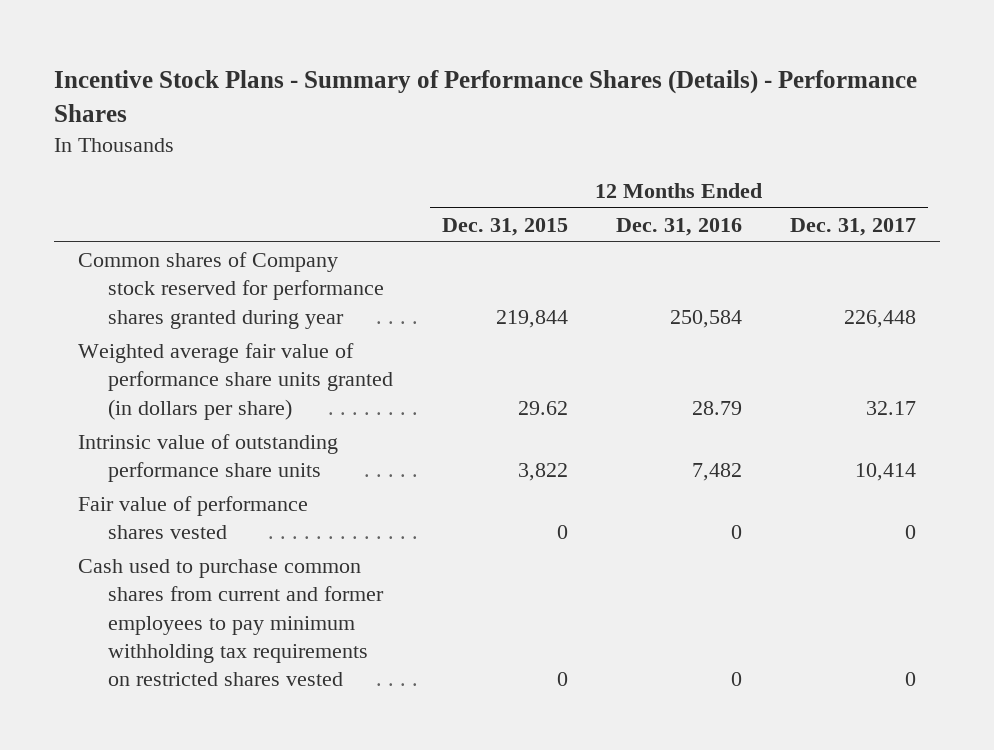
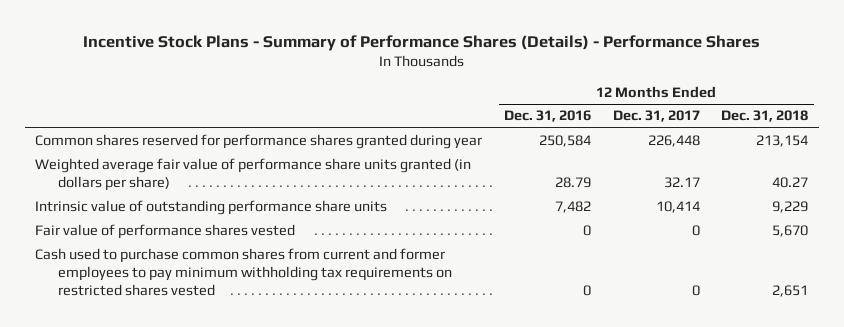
- | 12 Months Ended Dec. 31, 2015 | 12 Months Ended Dec. 31, 2016 | 12 Months Ended Dec. 31, 2017
+ | 12 Months Ended Dec. 31, 2016 | 12 Months Ended Dec. 31, 2017 | 12 Months Ended Dec. 31, 2018
- Common shares of Company stock reserved for performance shares granted during year | 219,844 | 250,584 | 226,448
+ Common shares reserved for performance shares granted during year | 250,584 | 226,448 | 213,154

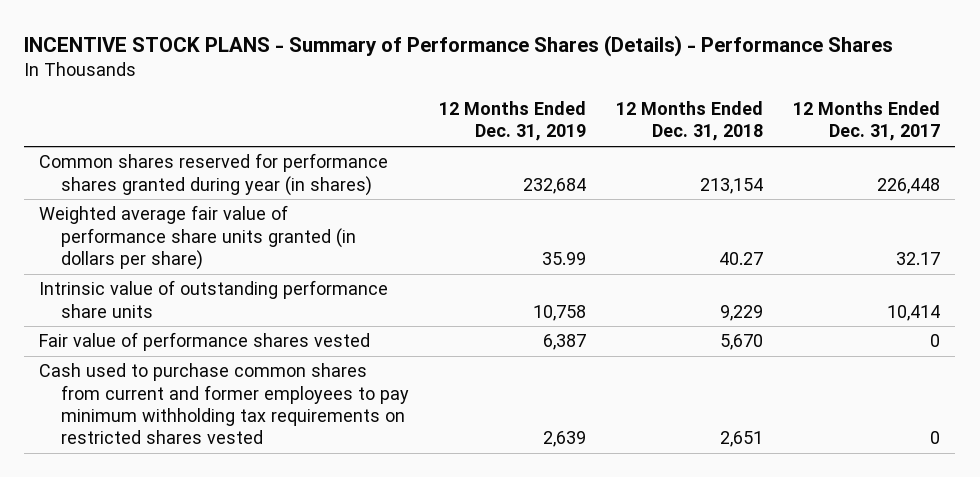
- Incentive Stock Plans - Summary of Performance Shares (Details) - Performance Shares
+ INCENTIVE STOCK PLANS - Summary of Performance Shares (Details) - Performance Shares
- | 12 Months Ended Dec. 31, 2016 | 12 Months Ended Dec. 31, 2017 | 12 Months Ended Dec. 31, 2018
+ | 12 Months Ended Dec. 31, 2019 | 12 Months Ended Dec. 31, 2018 | 12 Months Ended Dec. 31, 2017
- Common shares reserved for performance shares granted during year | 250,584 | 226,448 | 213,154
+ Common shares reserved for performance shares granted during year (in shares) | 232,684 | 213,154 | 226,448

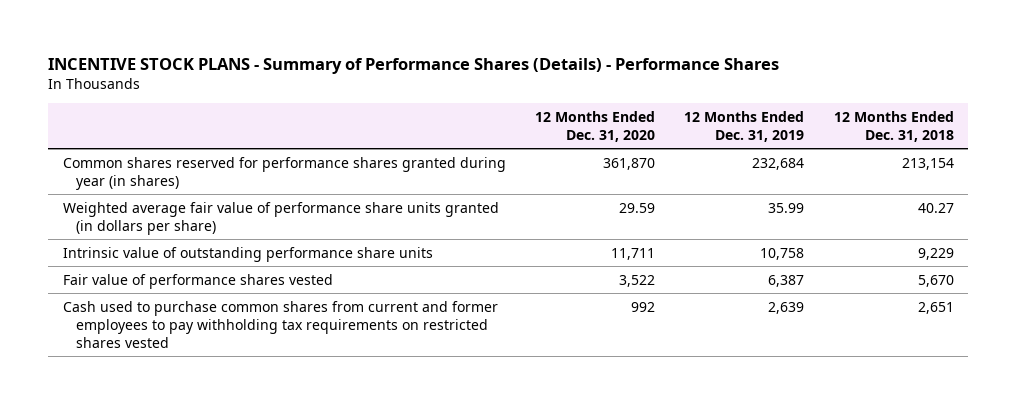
- | 12 Months Ended Dec. 31, 2019 | 12 Months Ended Dec. 31, 2018 | 12 Months Ended Dec. 31, 2017
+ | 12 Months Ended Dec. 31, 2020 | 12 Months Ended Dec. 31, 2019 | 12 Months Ended Dec. 31, 2018
- Cash used to purchase common shares from current and former employees to pay minimum withholding tax requirements on restricted shares vested | 2,639 | 2,651 | 0
+ Cash used to purchase common shares from current and former employees to pay withholding tax requirements on restricted shares vested | 992 | 2,639 | 2,651

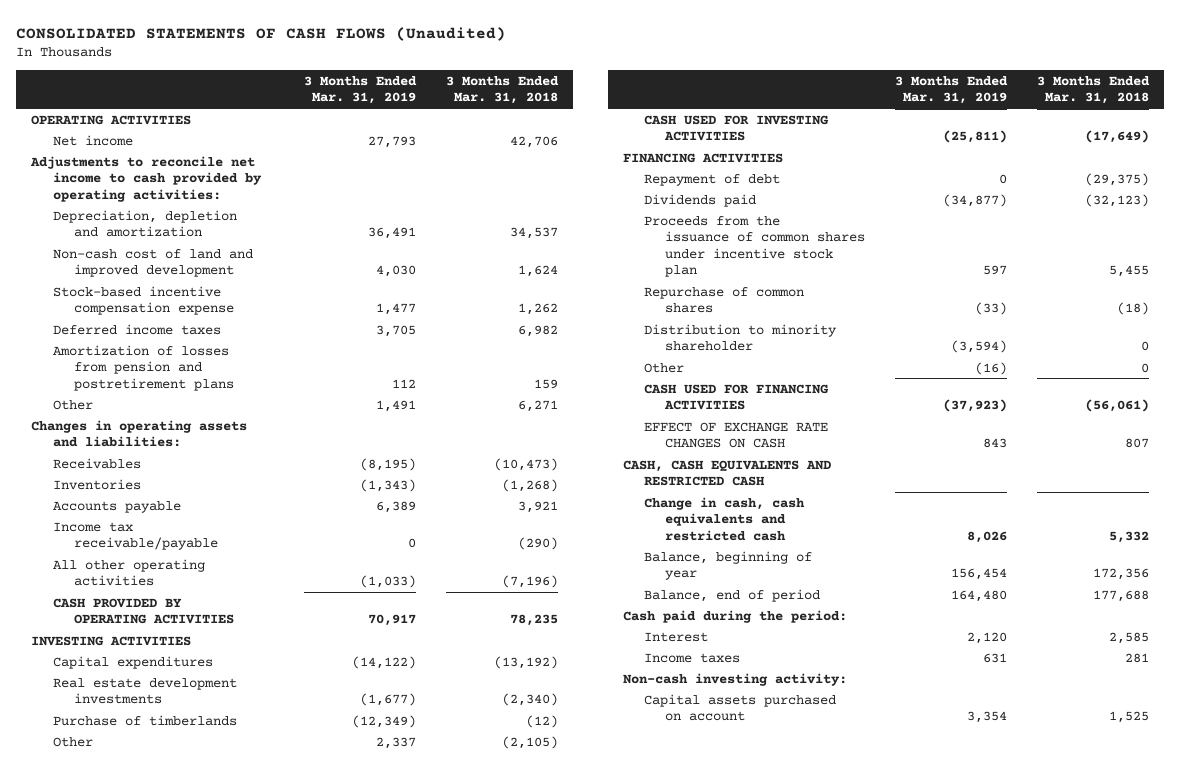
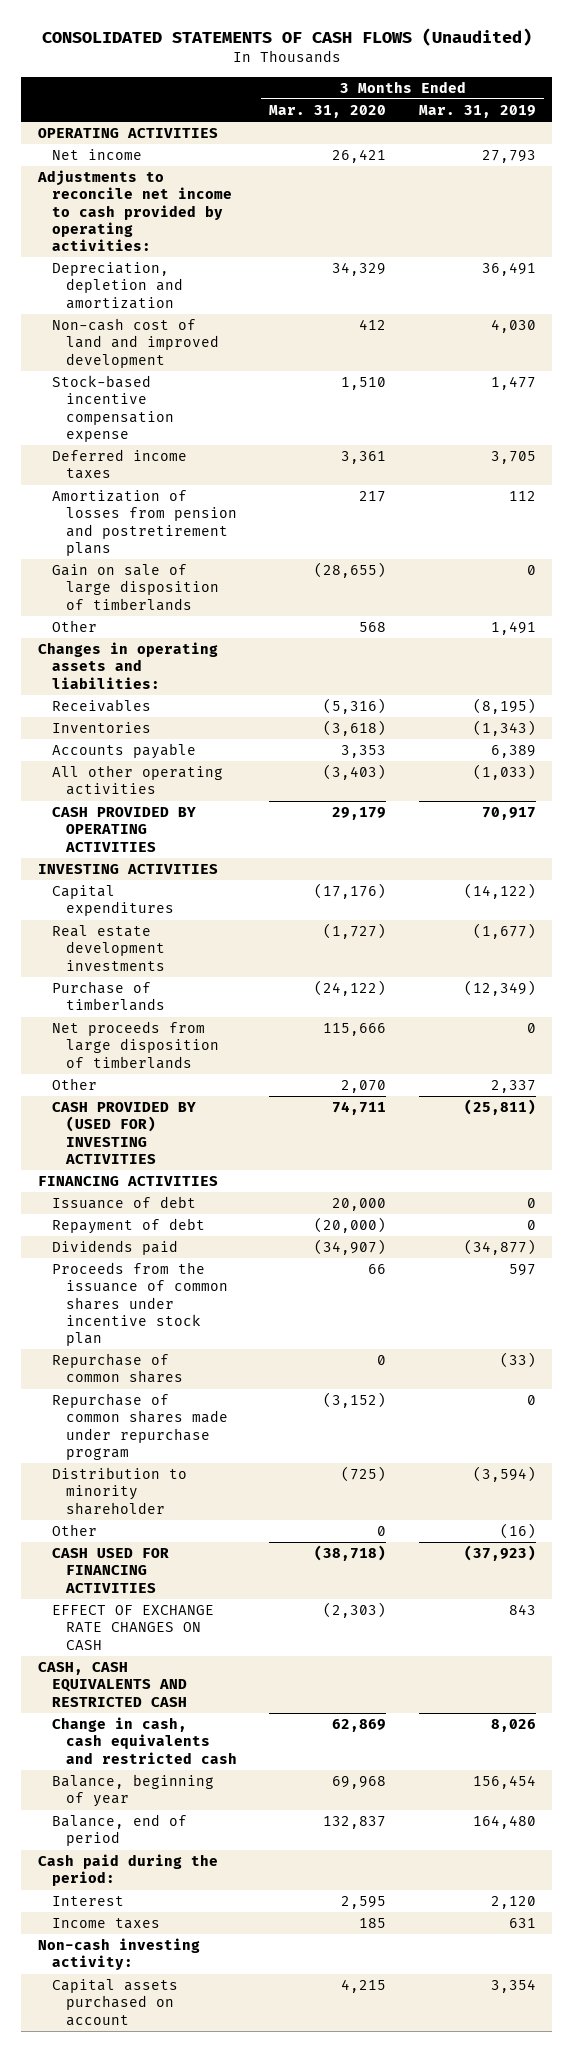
- | 3 Months Ended Mar. 31, 2019 | 3 Months Ended Mar. 31, 2018
+ | 3 Months Ended Mar. 31, 2020 | 3 Months Ended Mar. 31, 2019
+ Gain on sale of large disposition of timberlands | (28,655) | 0
- Income tax receivable/payable | 0 | (290)
+ Net proceeds from large disposition of timberlands | 115,666 | 0
- CASH USED FOR INVESTING ACTIVITIES | (25,811) | (17,649)
+ CASH PROVIDED BY (USED FOR) INVESTING ACTIVITIES | 74,711 | (25,811)
+ Issuance of debt | 20,000 | 0
+ Repurchase of common shares made under repurchase program | (3,152) | 0

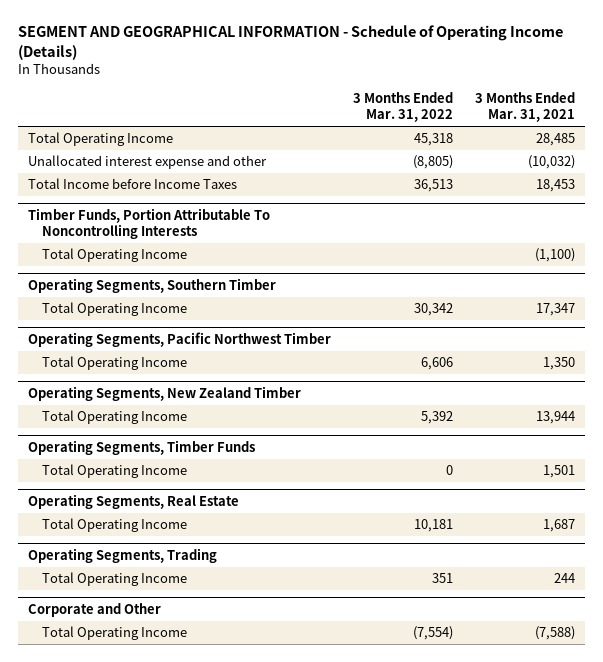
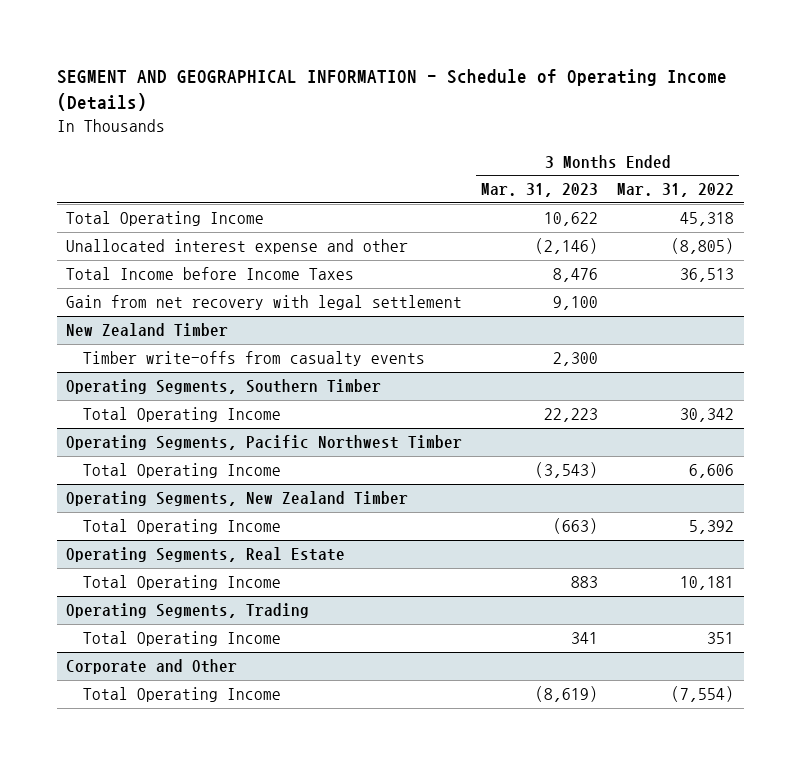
- | 3 Months Ended Mar. 31, 2022 | 3 Months Ended Mar. 31, 2021
+ | 3 Months Ended Mar. 31, 2023 | 3 Months Ended Mar. 31, 2022
- Timber Funds, Portion Attributable To Noncontrolling Interests
- Total Operating Income | | (1,100)
+ Gain from net recovery with legal settlement | 9,100 |
+ New Zealand Timber
+ Timber write-offs from casualty events | 2,300 |
- Operating Segments, Timber Funds
- Total Operating Income | 0 | 1,501

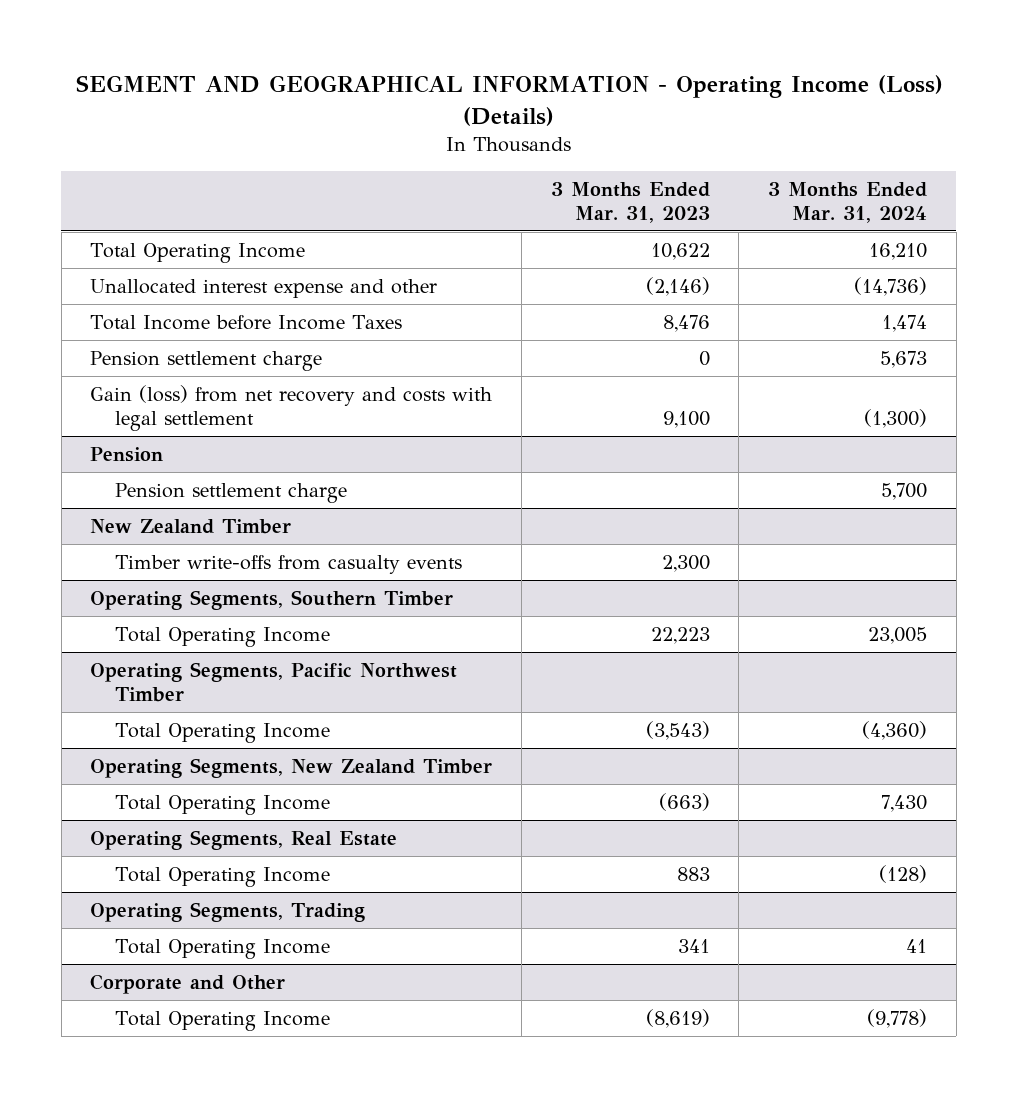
- SEGMENT AND GEOGRAPHICAL INFORMATION - Schedule of Operating Income (Details)
+ SEGMENT AND GEOGRAPHICAL INFORMATION - Operating Income (Loss) (Details)
- | 3 Months Ended Mar. 31, 2023 | 3 Months Ended Mar. 31, 2022
+ | 3 Months Ended Mar. 31, 2023 | 3 Months Ended Mar. 31, 2024
- Gain from net recovery with legal settlement | 9,100 |
+ Pension settlement charge | 0 | 5,673
+ Gain (loss) from net recovery and costs with legal settlement | 9,100 | (1,300)
+ Pension
+ Pension settlement charge | | 5,700

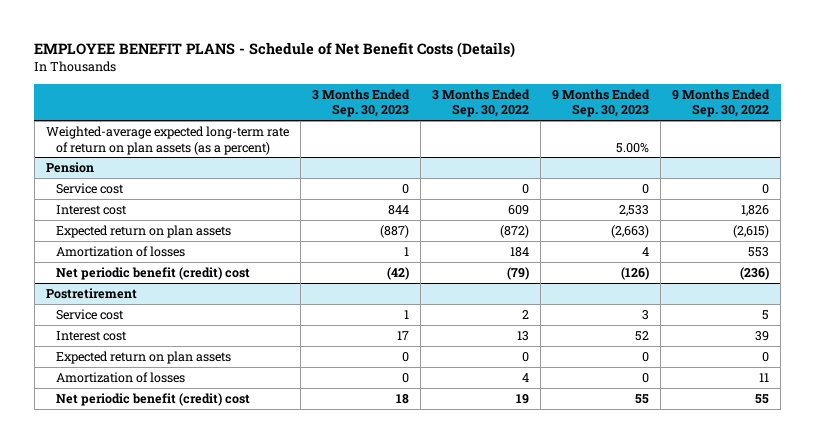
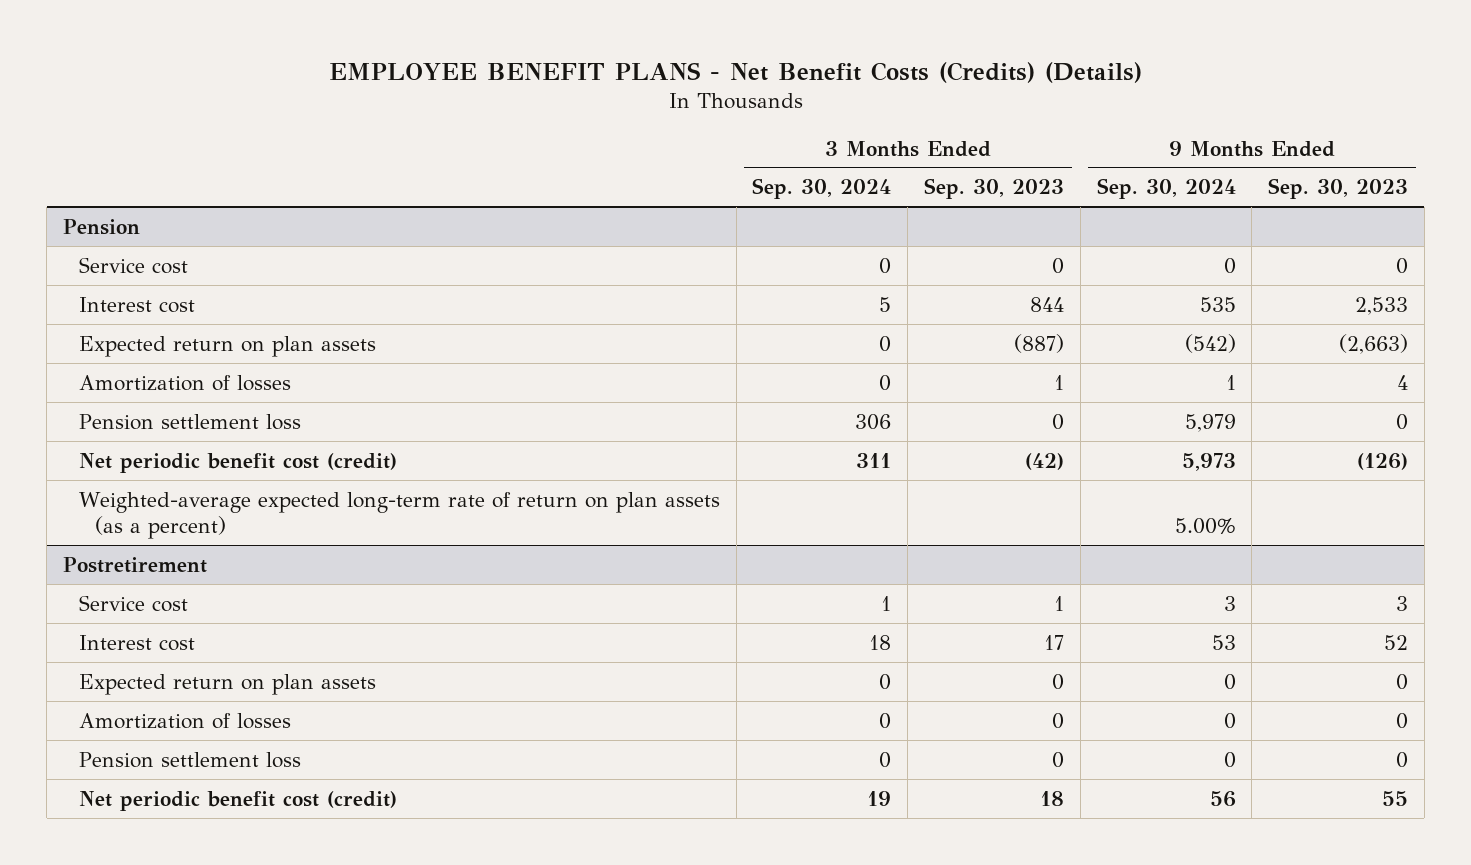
- EMPLOYEE BENEFIT PLANS - Schedule of Net Benefit Costs (Details)
+ EMPLOYEE BENEFIT PLANS - Net Benefit Costs (Credits) (Details)
- | 3 Months Ended Sep. 30, 2023 | 3 Months Ended Sep. 30, 2022 | 9 Months Ended Sep. 30, 2023 | 9 Months Ended Sep. 30, 2022
+ | 3 Months Ended Sep. 30, 2024 | 3 Months Ended Sep. 30, 2023 | 9 Months Ended Sep. 30, 2024 | 9 Months Ended Sep. 30, 2023
- Weighted-average expected long-term rate of return on plan assets (as a percent) | | | 5.00% |
@ Pension
- Net periodic benefit (credit) cost | (42) | (79) | (126) | (236)
+ Pension settlement loss | 306 | 0 | 5,979 | 0
+ Net periodic benefit cost (credit) | 311 | (42) | 5,973 | (126)
+ Weighted-average expected long-term rate of return on plan assets (as a percent) | | | 5.00% |
@ Postretirement
- Net periodic benefit (credit) cost | 18 | 19 | 55 | 55
+ Pension settlement loss | 0 | 0 | 0 | 0
+ Net periodic benefit cost (credit) | 19 | 18 | 56 | 55

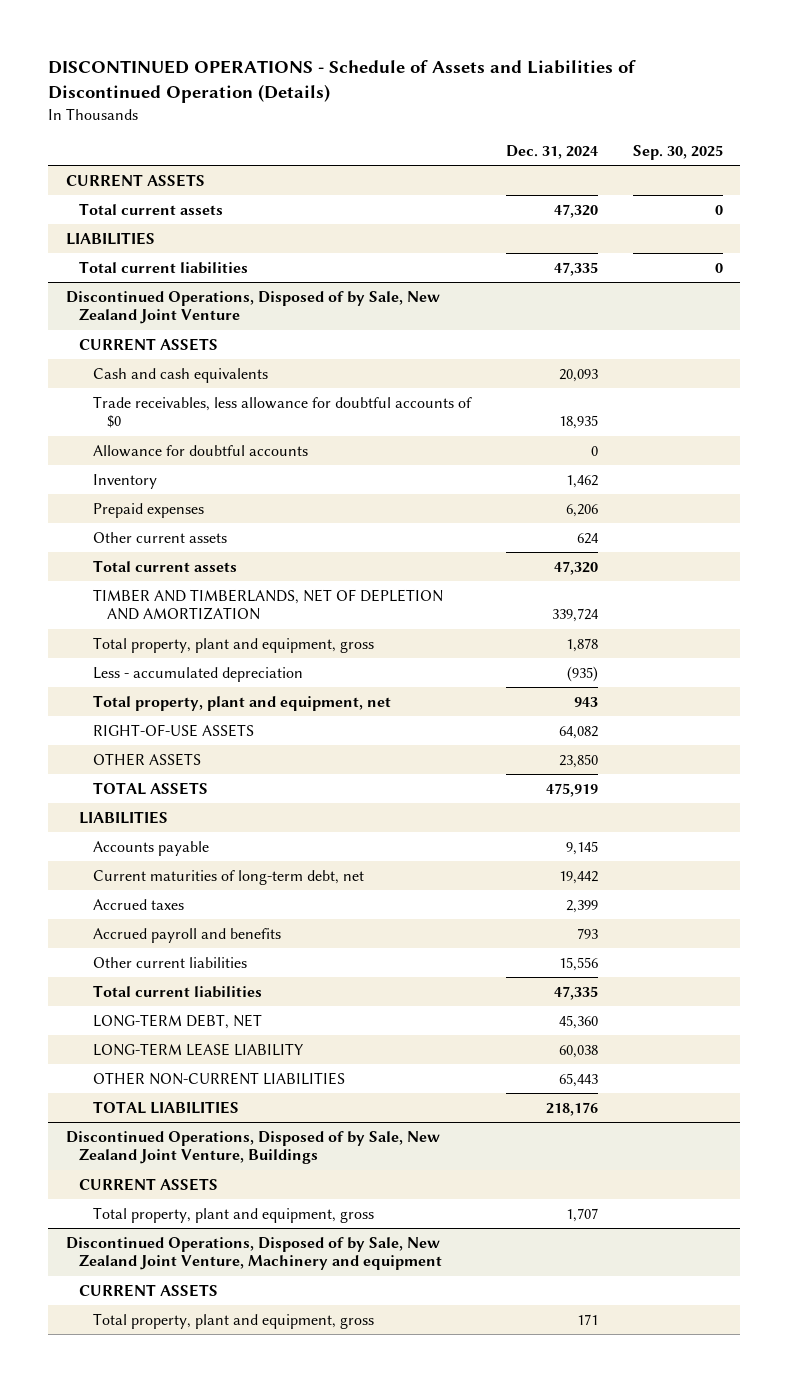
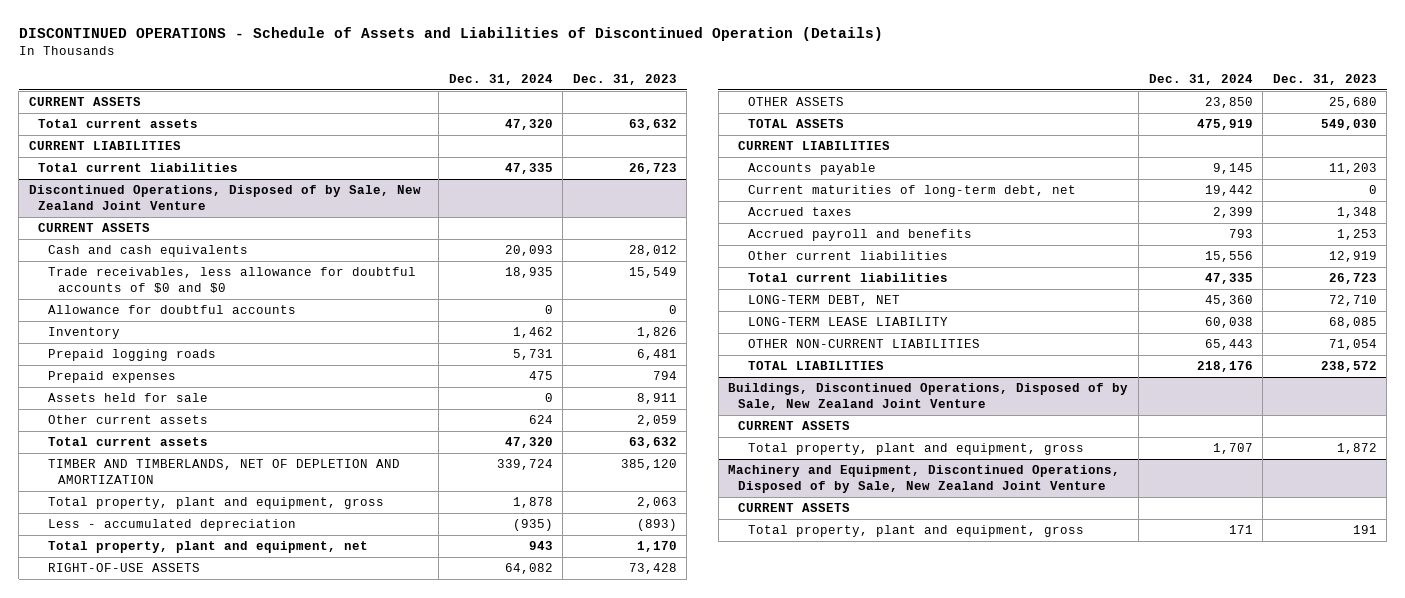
- | Dec. 31, 2024 | Sep. 30, 2025
+ | Dec. 31, 2024 | Dec. 31, 2023
- LIABILITIES
+ CURRENT LIABILITIES
@ Discontinued Operations, Disposed of by Sale, New Zealand Joint Venture
- Trade receivables, less allowance for doubtful accounts of $0 | 18,935 |
+ Trade receivables, less allowance for doubtful accounts of $0 and $0 | 18,935 | 15,549
- Prepaid expenses | 6,206 |
+ Prepaid logging roads | 5,731 | 6,481
+ Prepaid expenses | 475 | 794
+ Assets held for sale | 0 | 8,911
- LIABILITIES
+ CURRENT LIABILITIES
- Discontinued Operations, Disposed of by Sale, New Zealand Joint Venture, Buildings
+ Buildings, Discontinued Operations, Disposed of by Sale, New Zealand Joint Venture
- Discontinued Operations, Disposed of by Sale, New Zealand Joint Venture, Machinery and equipment
+ Machinery and Equipment, Discontinued Operations, Disposed of by Sale, New Zealand Joint Venture

